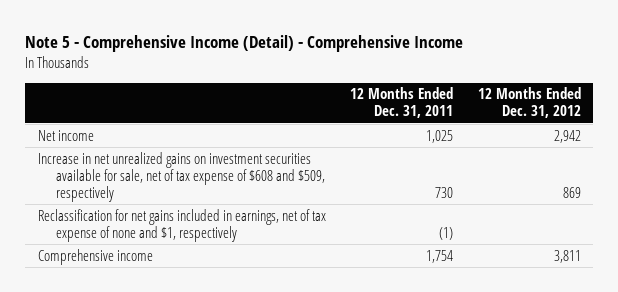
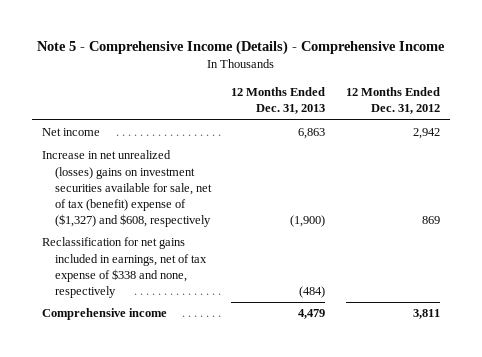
- Note 5 - Comprehensive Income (Detail) - Comprehensive Income
+ Note 5 - Comprehensive Income (Details) - Comprehensive Income
- | 12 Months Ended Dec. 31, 2011 | 12 Months Ended Dec. 31, 2012
+ | 12 Months Ended Dec. 31, 2013 | 12 Months Ended Dec. 31, 2012
- Increase in net unrealized gains on investment securities available for sale, net of tax expense of $608 and $509, respectively | 730 | 869
- Reclassification for net gains included in earnings, net of tax expense of none and $1, respectively | (1) |
+ Increase in net unrealized (losses) gains on investment securities available for sale, net of tax (benefit) expense of ($1,327) and $608, respectively | (1,900) | 869
+ Reclassification for net gains included in earnings, net of tax expense of $338 and none, respectively | (484) |

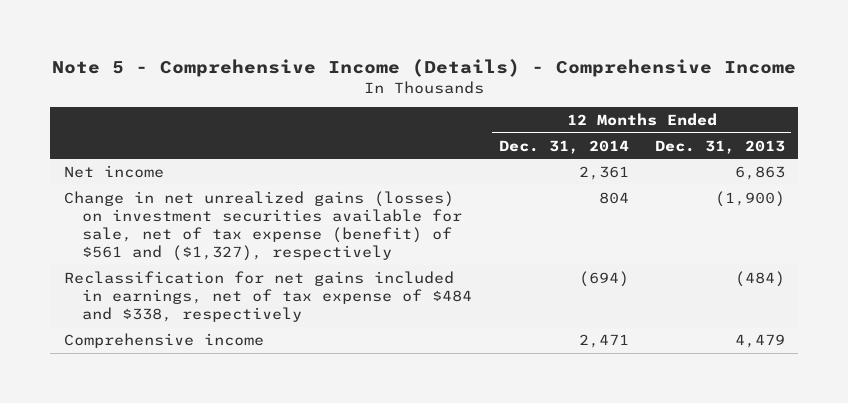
- | 12 Months Ended Dec. 31, 2013 | 12 Months Ended Dec. 31, 2012
+ | 12 Months Ended Dec. 31, 2014 | 12 Months Ended Dec. 31, 2013
- Increase in net unrealized (losses) gains on investment securities available for sale, net of tax (benefit) expense of ($1,327) and $608, respectively | (1,900) | 869
- Reclassification for net gains included in earnings, net of tax expense of $338 and none, respectively | (484) |
+ Change in net unrealized gains (losses) on investment securities available for sale, net of tax expense (benefit) of $561 and ($1,327), respectively | 804 | (1,900)
+ Reclassification for net gains included in earnings, net of tax expense of $484 and $338, respectively | (694) | (484)

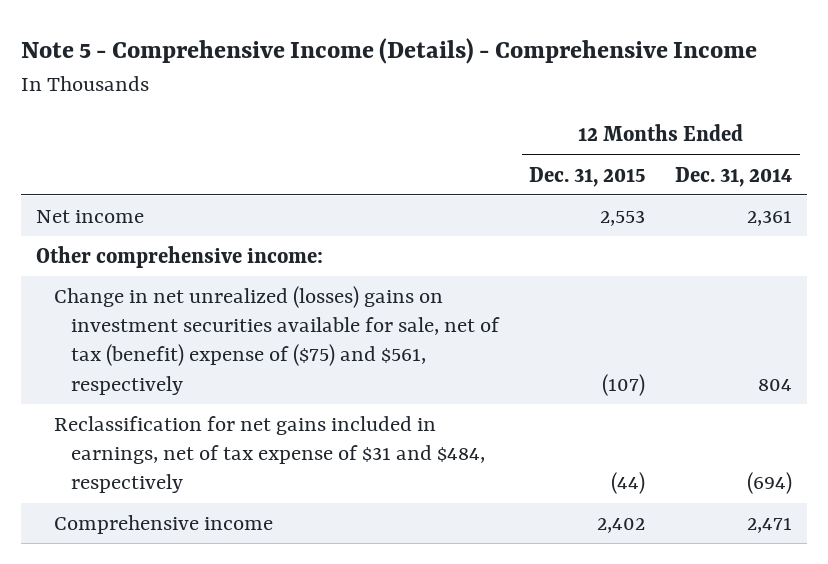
- | 12 Months Ended Dec. 31, 2014 | 12 Months Ended Dec. 31, 2013
+ | 12 Months Ended Dec. 31, 2015 | 12 Months Ended Dec. 31, 2014
- Change in net unrealized gains (losses) on investment securities available for sale, net of tax expense (benefit) of $561 and ($1,327), respectively | 804 | (1,900)
- Reclassification for net gains included in earnings, net of tax expense of $484 and $338, respectively | (694) | (484)
+ Other comprehensive income:
+ Change in net unrealized (losses) gains on investment securities available for sale, net of tax (benefit) expense of ($75) and $561, respectively | (107) | 804
+ Reclassification for net gains included in earnings, net of tax expense of $31 and $484, respectively | (44) | (694)

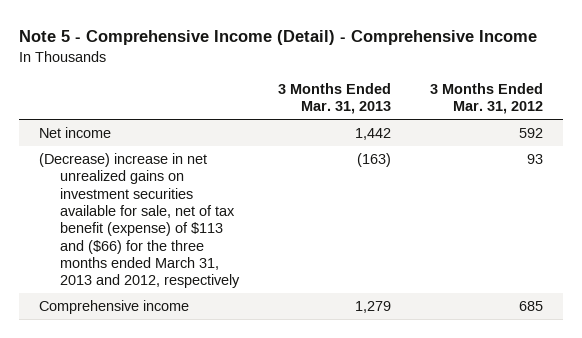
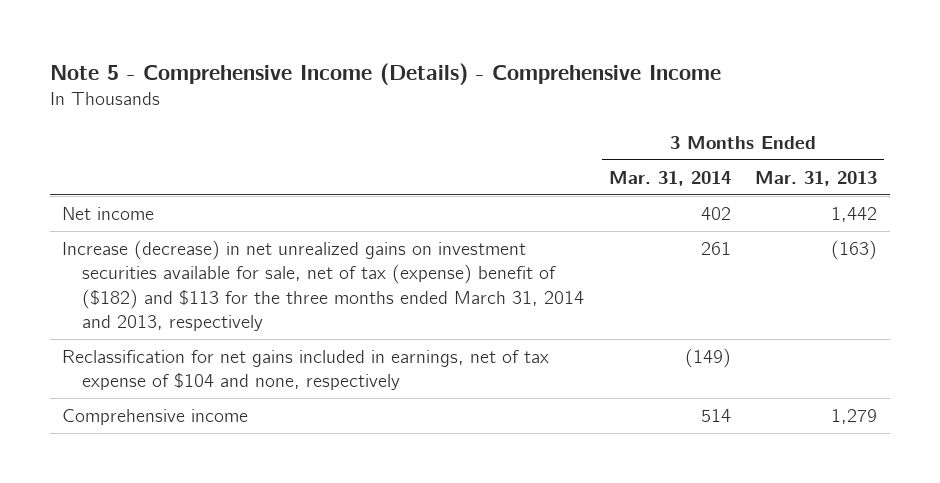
- Note 5 - Comprehensive Income (Detail) - Comprehensive Income
+ Note 5 - Comprehensive Income (Details) - Comprehensive Income
- | 3 Months Ended Mar. 31, 2013 | 3 Months Ended Mar. 31, 2012
+ | 3 Months Ended Mar. 31, 2014 | 3 Months Ended Mar. 31, 2013
- (Decrease) increase in net unrealized gains on investment securities available for sale, net of tax benefit (expense) of $113 and ($66) for the three months ended March 31, 2013 and 2012, respectively | (163) | 93
+ Increase (decrease) in net unrealized gains on investment securities available for sale, net of tax (expense) benefit of ($182) and $113 for the three months ended March 31, 2014 and 2013, respectively | 261 | (163)
+ Reclassification for net gains included in earnings, net of tax expense of $104 and none, respectively | (149) |

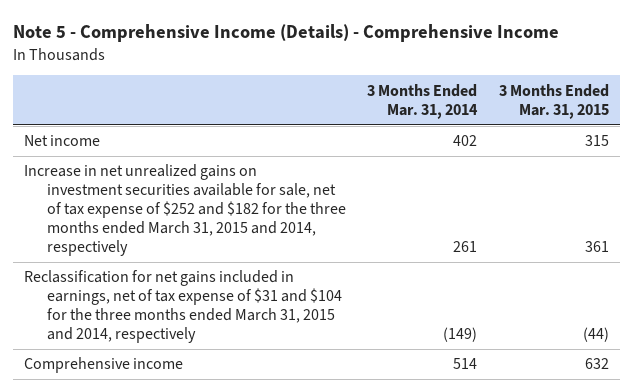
- | 3 Months Ended Mar. 31, 2014 | 3 Months Ended Mar. 31, 2013
+ | 3 Months Ended Mar. 31, 2014 | 3 Months Ended Mar. 31, 2015
- Increase (decrease) in net unrealized gains on investment securities available for sale, net of tax (expense) benefit of ($182) and $113 for the three months ended March 31, 2014 and 2013, respectively | 261 | (163)
- Reclassification for net gains included in earnings, net of tax expense of $104 and none, respectively | (149) |
+ Increase in net unrealized gains on investment securities available for sale, net of tax expense of $252 and $182 for the three months ended March 31, 2015 and 2014, respectively | 261 | 361
+ Reclassification for net gains included in earnings, net of tax expense of $31 and $104 for the three months ended March 31, 2015 and 2014, respectively | (149) | (44)

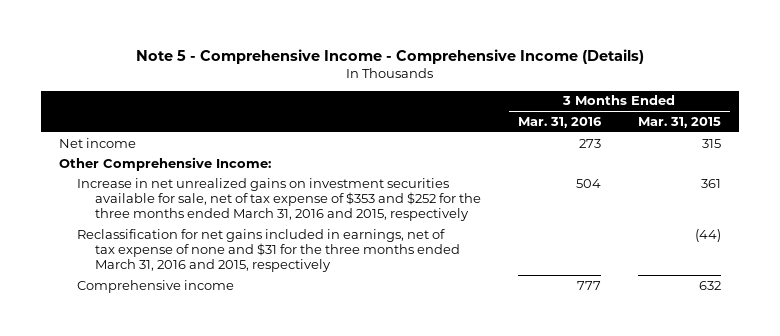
- Note 5 - Comprehensive Income (Details) - Comprehensive Income
+ Note 5 - Comprehensive Income - Comprehensive Income (Details)
- | 3 Months Ended Mar. 31, 2014 | 3 Months Ended Mar. 31, 2015
+ | 3 Months Ended Mar. 31, 2016 | 3 Months Ended Mar. 31, 2015
- Increase in net unrealized gains on investment securities available for sale, net of tax expense of $252 and $182 for the three months ended March 31, 2015 and 2014, respectively | 261 | 361
- Reclassification for net gains included in earnings, net of tax expense of $31 and $104 for the three months ended March 31, 2015 and 2014, respectively | (149) | (44)
+ Other Comprehensive Income:
+ Increase in net unrealized gains on investment securities available for sale, net of tax expense of $353 and $252 for the three months ended March 31, 2016 and 2015, respectively | 504 | 361
+ Reclassification for net gains included in earnings, net of tax expense of none and $31 for the three months ended March 31, 2016 and 2015, respectively | | (44)

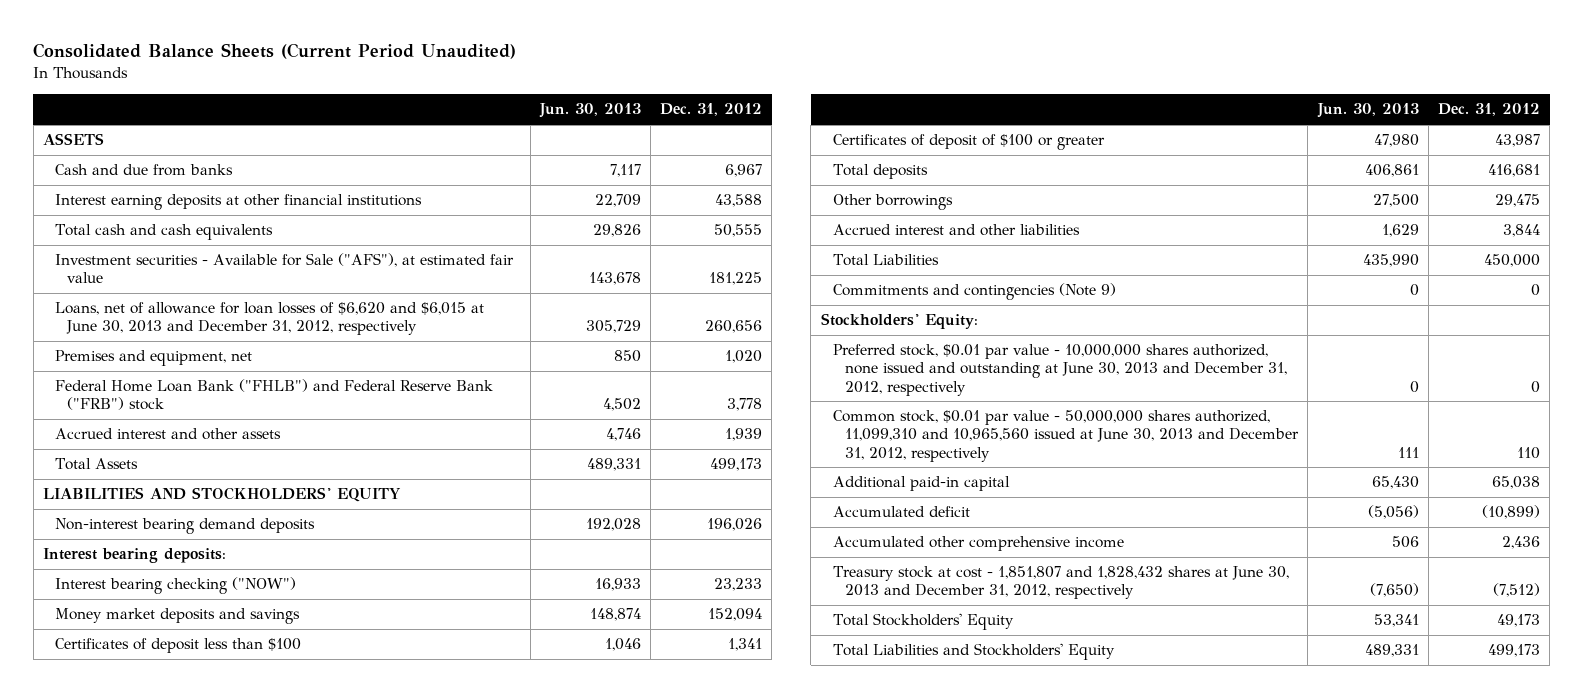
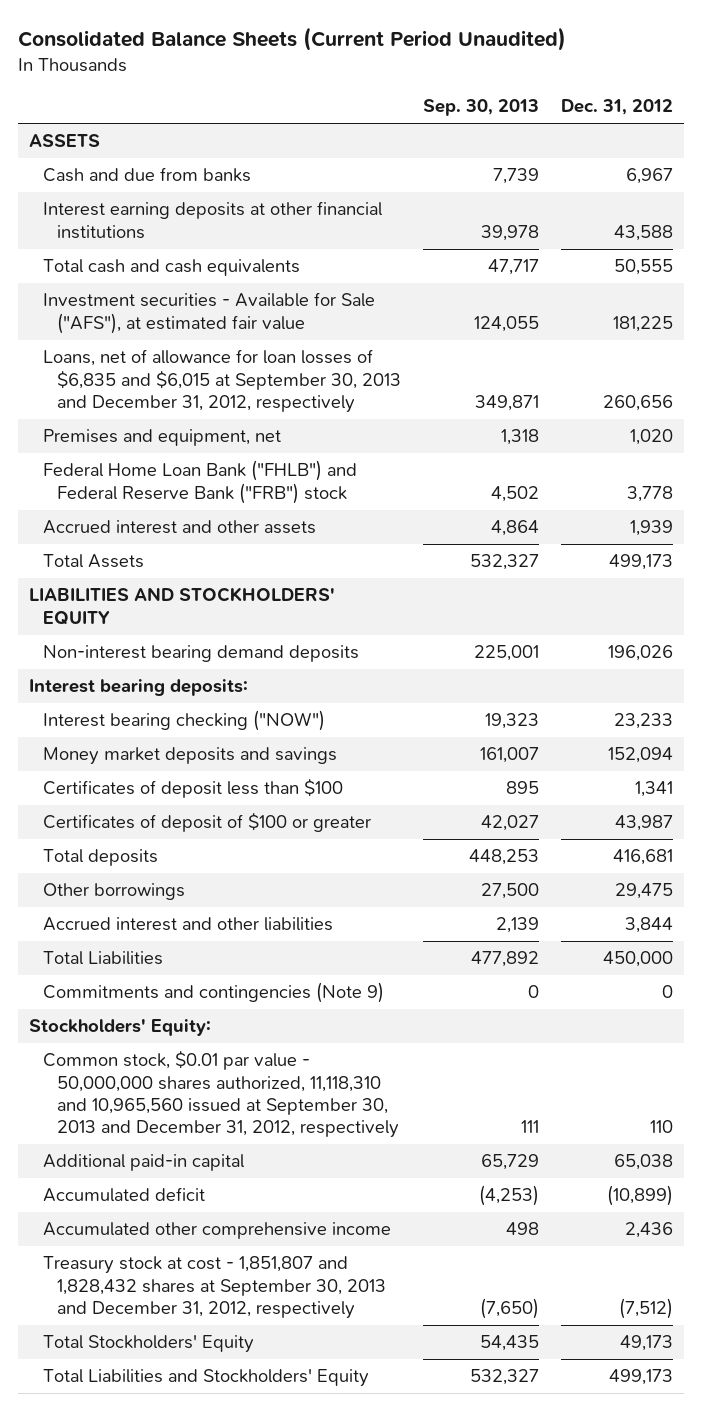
- | Jun. 30, 2013 | Dec. 31, 2012
+ | Sep. 30, 2013 | Dec. 31, 2012
- Loans, net of allowance for loan losses of $6,620 and $6,015 at June 30, 2013 and December 31, 2012, respectively | 305,729 | 260,656
+ Loans, net of allowance for loan losses of $6,835 and $6,015 at September 30, 2013 and December 31, 2012, respectively | 349,871 | 260,656
- Preferred stock, $0.01 par value - 10,000,000 shares authorized, none issued and outstanding at June 30, 2013 and December 31, 2012, respectively | 0 | 0
- Common stock, $0.01 par value - 50,000,000 shares authorized, 11,099,310 and 10,965,560 issued at June 30, 2013 and December 31, 2012, respectively | 111 | 110
+ Common stock, $0.01 par value - 50,000,000 shares authorized, 11,118,310 and 10,965,560 issued at September 30, 2013 and December 31, 2012, respectively | 111 | 110
- Treasury stock at cost - 1,851,807 and 1,828,432 shares at June 30, 2013 and December 31, 2012, respectively | (7,650) | (7,512)
+ Treasury stock at cost - 1,851,807 and 1,828,432 shares at September 30, 2013 and December 31, 2012, respectively | (7,650) | (7,512)

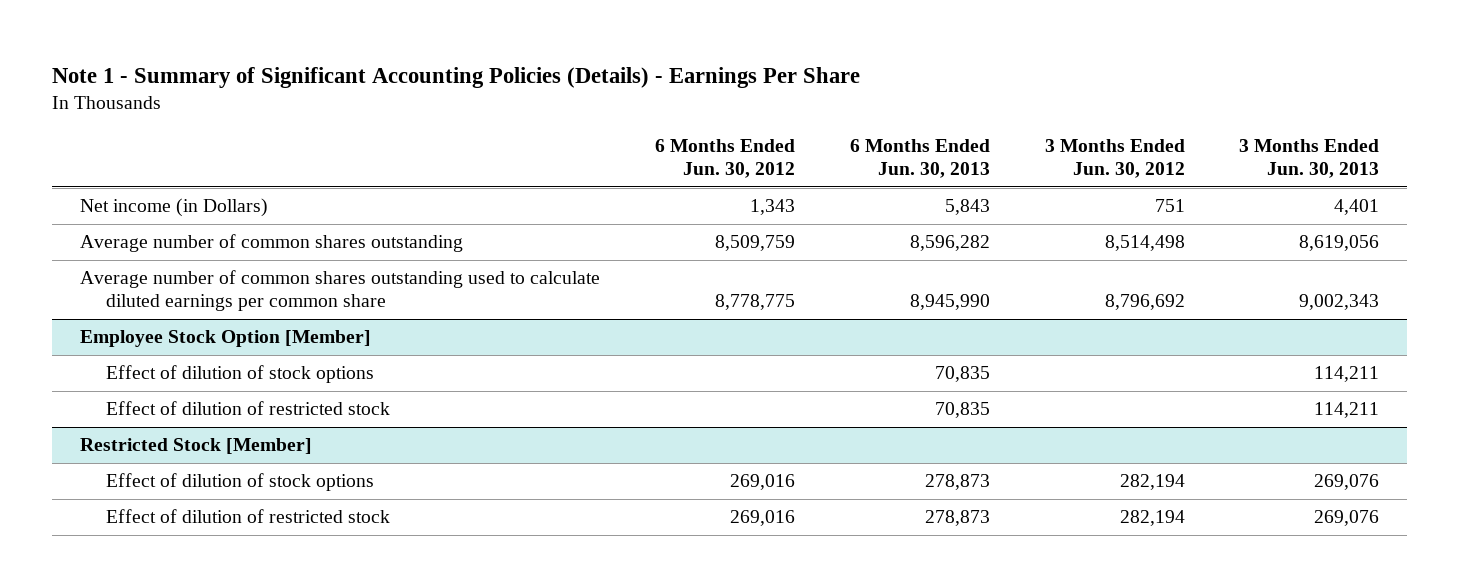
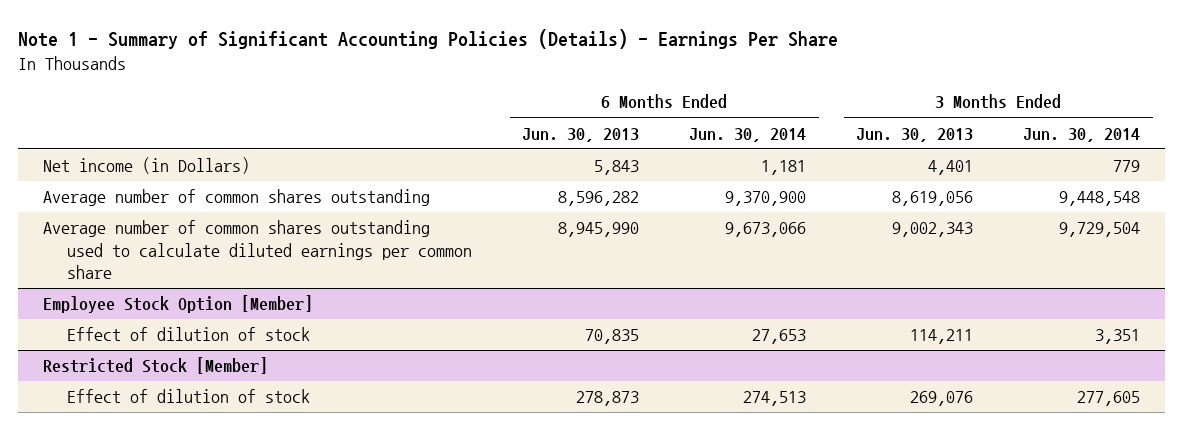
- | 6 Months Ended Jun. 30, 2012 | 6 Months Ended Jun. 30, 2013 | 3 Months Ended Jun. 30, 2012 | 3 Months Ended Jun. 30, 2013
+ | 6 Months Ended Jun. 30, 2013 | 6 Months Ended Jun. 30, 2014 | 3 Months Ended Jun. 30, 2013 | 3 Months Ended Jun. 30, 2014
@ Employee Stock Option [Member]
- Effect of dilution of stock options | | 70,835 | | 114,211
- Effect of dilution of restricted stock | | 70,835 | | 114,211
+ Effect of dilution of stock | 70,835 | 27,653 | 114,211 | 3,351
@ Restricted Stock [Member]
- Effect of dilution of stock options | 269,016 | 278,873 | 282,194 | 269,076
- Effect of dilution of restricted stock | 269,016 | 278,873 | 282,194 | 269,076
+ Effect of dilution of stock | 278,873 | 274,513 | 269,076 | 277,605

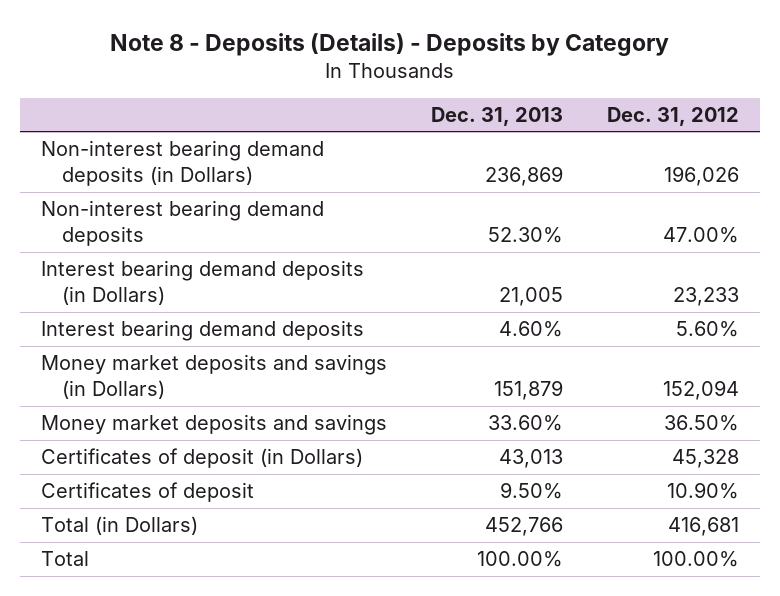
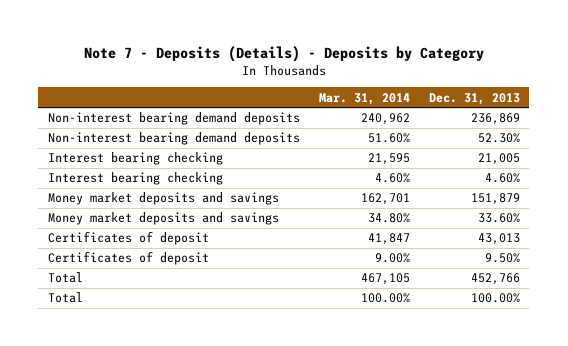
- Note 8 - Deposits (Details) - Deposits by Category
+ Note 7 - Deposits (Details) - Deposits by Category
- | Dec. 31, 2013 | Dec. 31, 2012
+ | Mar. 31, 2014 | Dec. 31, 2013
- Non-interest bearing demand deposits (in Dollars) | 236,869 | 196,026
+ Non-interest bearing demand deposits | 240,962 | 236,869
- Interest bearing demand deposits (in Dollars) | 21,005 | 23,233
- Interest bearing demand deposits | 4.60% | 5.60%
- Money market deposits and savings (in Dollars) | 151,879 | 152,094
+ Interest bearing checking | 21,595 | 21,005
+ Interest bearing checking | 4.60% | 4.60%
+ Money market deposits and savings | 162,701 | 151,879
- Certificates of deposit (in Dollars) | 43,013 | 45,328
+ Certificates of deposit | 41,847 | 43,013
- Total (in Dollars) | 452,766 | 416,681
+ Total | 467,105 | 452,766

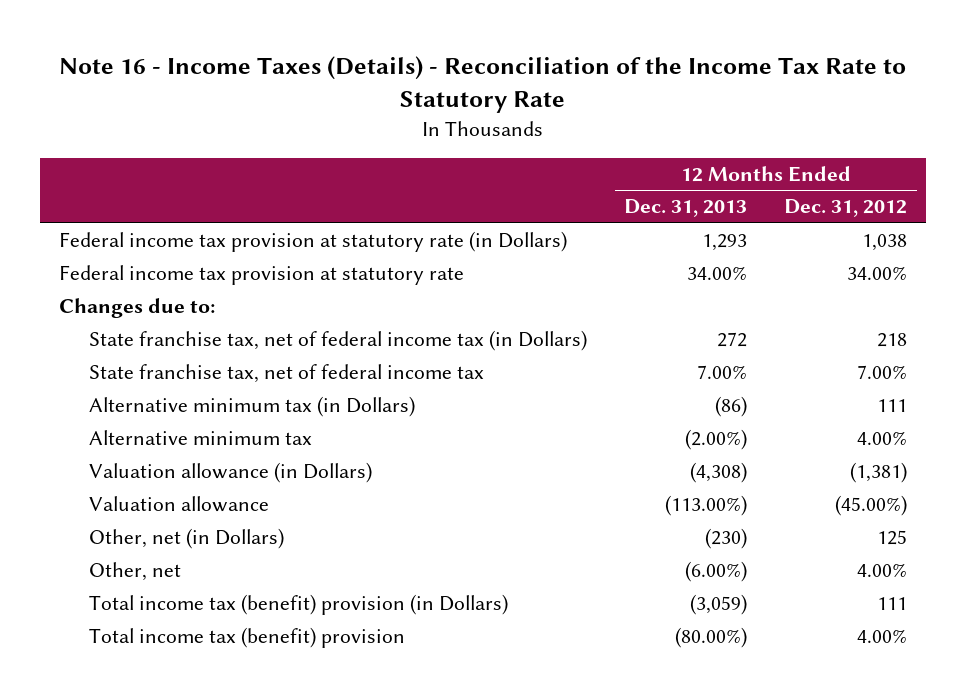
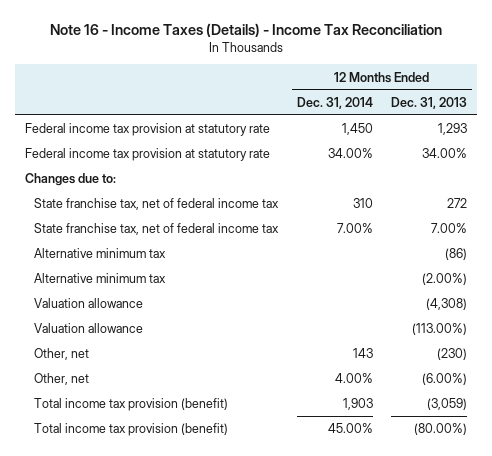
- Note 16 - Income Taxes (Details) - Reconciliation of the Income Tax Rate to Statutory Rate
+ Note 16 - Income Taxes (Details) - Income Tax Reconciliation
- | 12 Months Ended Dec. 31, 2013 | 12 Months Ended Dec. 31, 2012
+ | 12 Months Ended Dec. 31, 2014 | 12 Months Ended Dec. 31, 2013
- Federal income tax provision at statutory rate (in Dollars) | 1,293 | 1,038
+ Federal income tax provision at statutory rate | 1,450 | 1,293
- State franchise tax, net of federal income tax (in Dollars) | 272 | 218
+ State franchise tax, net of federal income tax | 310 | 272
- Alternative minimum tax (in Dollars) | (86) | 111
+ Alternative minimum tax | | (86)
- Valuation allowance (in Dollars) | (4,308) | (1,381)
+ Valuation allowance | | (4,308)
- Other, net (in Dollars) | (230) | 125
+ Other, net | 143 | (230)
- Total income tax (benefit) provision (in Dollars) | (3,059) | 111
- Total income tax (benefit) provision | (80.00%) | 4.00%
+ Total income tax provision (benefit) | 1,903 | (3,059)
+ Total income tax provision (benefit) | 45.00% | (80.00%)

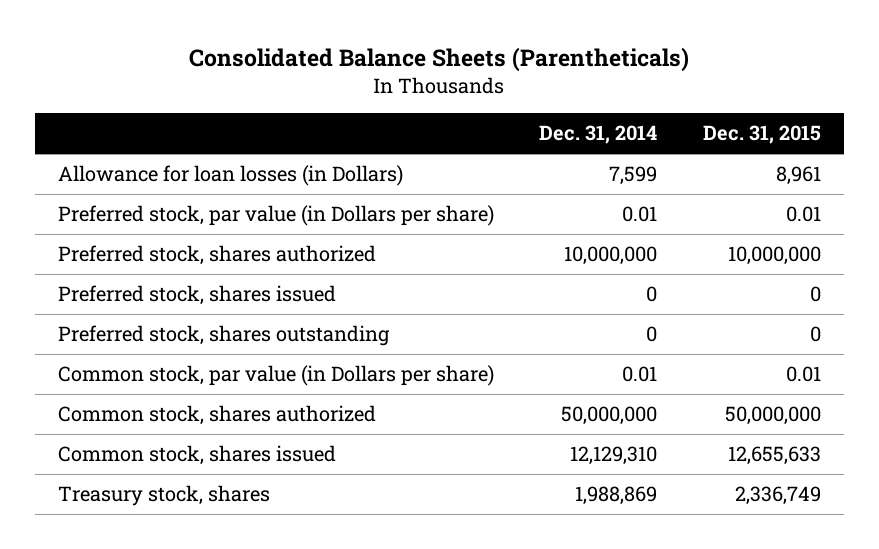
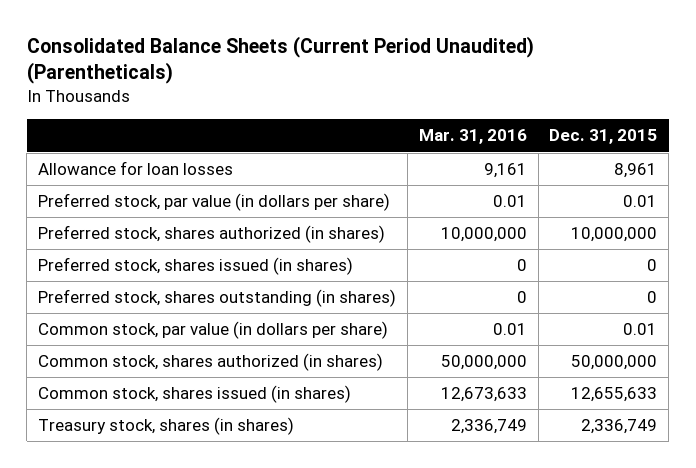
- Consolidated Balance Sheets (Parentheticals)
+ Consolidated Balance Sheets (Current Period Unaudited) (Parentheticals)
- | Dec. 31, 2014 | Dec. 31, 2015
+ | Mar. 31, 2016 | Dec. 31, 2015
- Allowance for loan losses (in Dollars) | 7,599 | 8,961
- Preferred stock, par value (in Dollars per share) | 0.01 | 0.01
- Preferred stock, shares authorized | 10,000,000 | 10,000,000
- Preferred stock, shares issued | 0 | 0
- Preferred stock, shares outstanding | 0 | 0
- Common stock, par value (in Dollars per share) | 0.01 | 0.01
- Common stock, shares authorized | 50,000,000 | 50,000,000
- Common stock, shares issued | 12,129,310 | 12,655,633
- Treasury stock, shares | 1,988,869 | 2,336,749
+ Allowance for loan losses | 9,161 | 8,961
+ Preferred stock, par value (in dollars per share) | 0.01 | 0.01
+ Preferred stock, shares authorized (in shares) | 10,000,000 | 10,000,000
+ Preferred stock, shares issued (in shares) | 0 | 0
+ Preferred stock, shares outstanding (in shares) | 0 | 0
+ Common stock, par value (in dollars per share) | 0.01 | 0.01
+ Common stock, shares authorized (in shares) | 50,000,000 | 50,000,000
+ Common stock, shares issued (in shares) | 12,673,633 | 12,655,633
+ Treasury stock, shares (in shares) | 2,336,749 | 2,336,749

